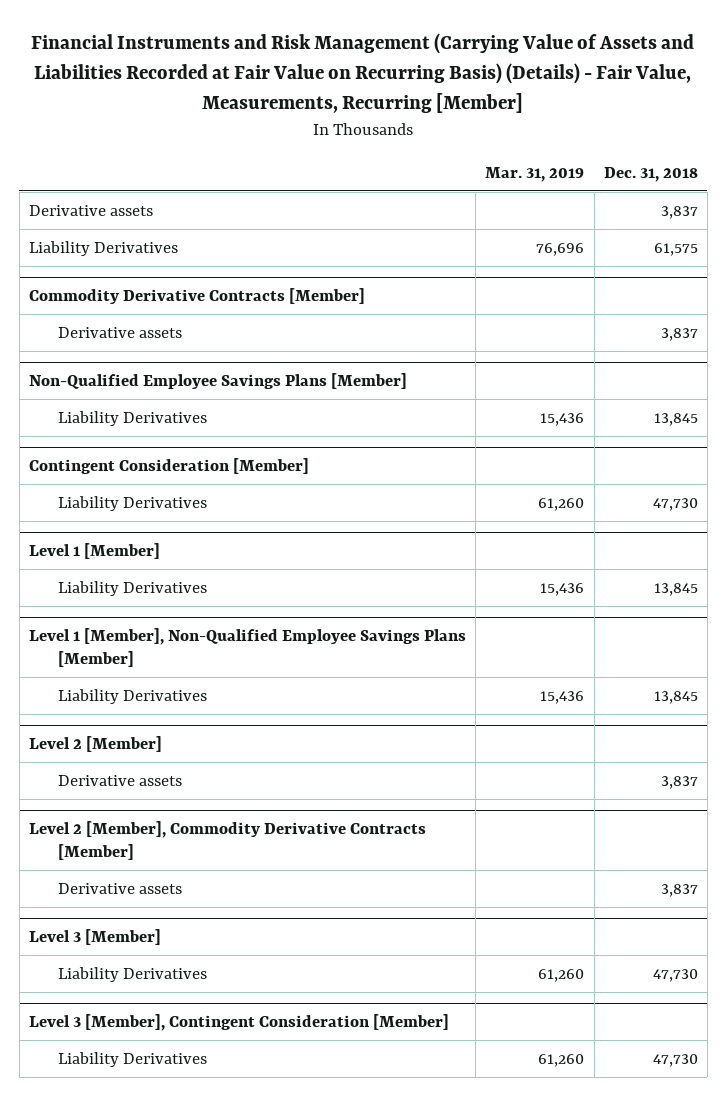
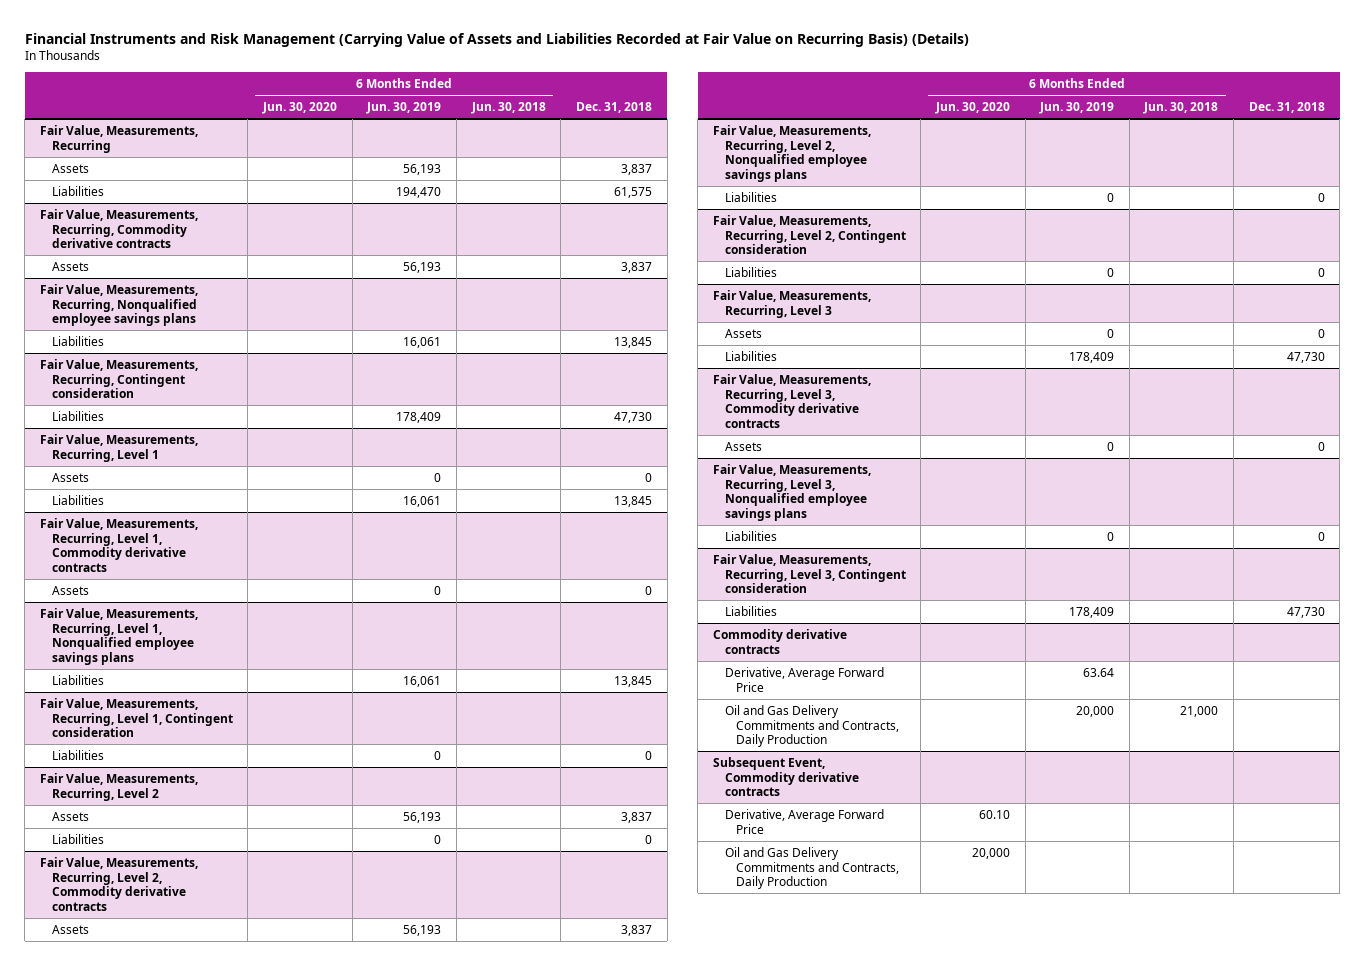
- Financial Instruments and Risk Management (Carrying Value of Assets and Liabilities Recorded at Fair Value on Recurring Basis) (Details) - Fair Value, Measurements, Recurring [Member]
+ Financial Instruments and Risk Management (Carrying Value of Assets and Liabilities Recorded at Fair Value on Recurring Basis) (Details)
- | Mar. 31, 2019 | Dec. 31, 2018
+ | 6 Months Ended Jun. 30, 2020 | 6 Months Ended Jun. 30, 2019 | 6 Months Ended Jun. 30, 2018 | Dec. 31, 2018
- Derivative assets | | 3,837
- Liability Derivatives | 76,696 | 61,575
- Commodity Derivative Contracts [Member]
- Derivative assets | | 3,837
- Non-Qualified Employee Savings Plans [Member]
- Liability Derivatives | 15,436 | 13,845
- Contingent Consideration [Member]
- Liability Derivatives | 61,260 | 47,730
- Level 1 [Member]
- Liability Derivatives | 15,436 | 13,845
- Level 1 [Member], Non-Qualified Employee Savings Plans [Member]
- Liability Derivatives | 15,436 | 13,845
- Level 2 [Member]
- Derivative assets | | 3,837
- Level 2 [Member], Commodity Derivative Contracts [Member]
- Derivative assets | | 3,837
- Level 3 [Member]
- Liability Derivatives | 61,260 | 47,730
- Level 3 [Member], Contingent Consideration [Member]
- Liability Derivatives | 61,260 | 47,730
+ Fair Value, Measurements, Recurring
+ Assets | | 56,193 | | 3,837
+ Liabilities | | 194,470 | | 61,575
+ Fair Value, Measurements, Recurring, Commodity derivative contracts
+ Assets | | 56,193 | | 3,837
+ Fair Value, Measurements, Recurring, Nonqualified employee savings plans
+ Liabilities | | 16,061 | | 13,845
+ Fair Value, Measurements, Recurring, Contingent consideration
+ Liabilities | | 178,409 | | 47,730
+ Fair Value, Measurements, Recurring, Level 1
+ Assets | | 0 | | 0
+ Liabilities | | 16,061 | | 13,845
+ Fair Value, Measurements, Recurring, Level 1, Commodity derivative contracts
+ Assets | | 0 | | 0
+ Fair Value, Measurements, Recurring, Level 1, Nonqualified employee savings plans
+ Liabilities | | 16,061 | | 13,845
+ Fair Value, Measurements, Recurring, Level 1, Contingent consideration
+ Liabilities | | 0 | | 0
+ Fair Value, Measurements, Recurring, Level 2
+ Assets | | 56,193 | | 3,837
+ Liabilities | | 0 | | 0
+ Fair Value, Measurements, Recurring, Level 2, Commodity derivative contracts
+ Assets | | 56,193 | | 3,837
+ Fair Value, Measurements, Recurring, Level 2, Nonqualified employee savings plans
+ Liabilities | | 0 | | 0
+ Fair Value, Measurements, Recurring, Level 2, Contingent consideration
+ Liabilities | | 0 | | 0
+ Fair Value, Measurements, Recurring, Level 3
+ Assets | | 0 | | 0
+ Liabilities | | 178,409 | | 47,730
+ Fair Value, Measurements, Recurring, Level 3, Commodity derivative contracts
+ Assets | | 0 | | 0
+ Fair Value, Measurements, Recurring, Level 3, Nonqualified employee savings plans
+ Liabilities | | 0 | | 0
+ Fair Value, Measurements, Recurring, Level 3, Contingent consideration
+ Liabilities | | 178,409 | | 47,730
+ Commodity derivative contracts
+ Derivative, Average Forward Price | | 63.64 | |
+ Oil and Gas Delivery Commitments and Contracts, Daily Production | | 20,000 | 21,000 |
+ Subsequent Event, Commodity derivative contracts
+ Derivative, Average Forward Price | 60.10 | | |
+ Oil and Gas Delivery Commitments and Contracts, Daily Production | 20,000 | | |

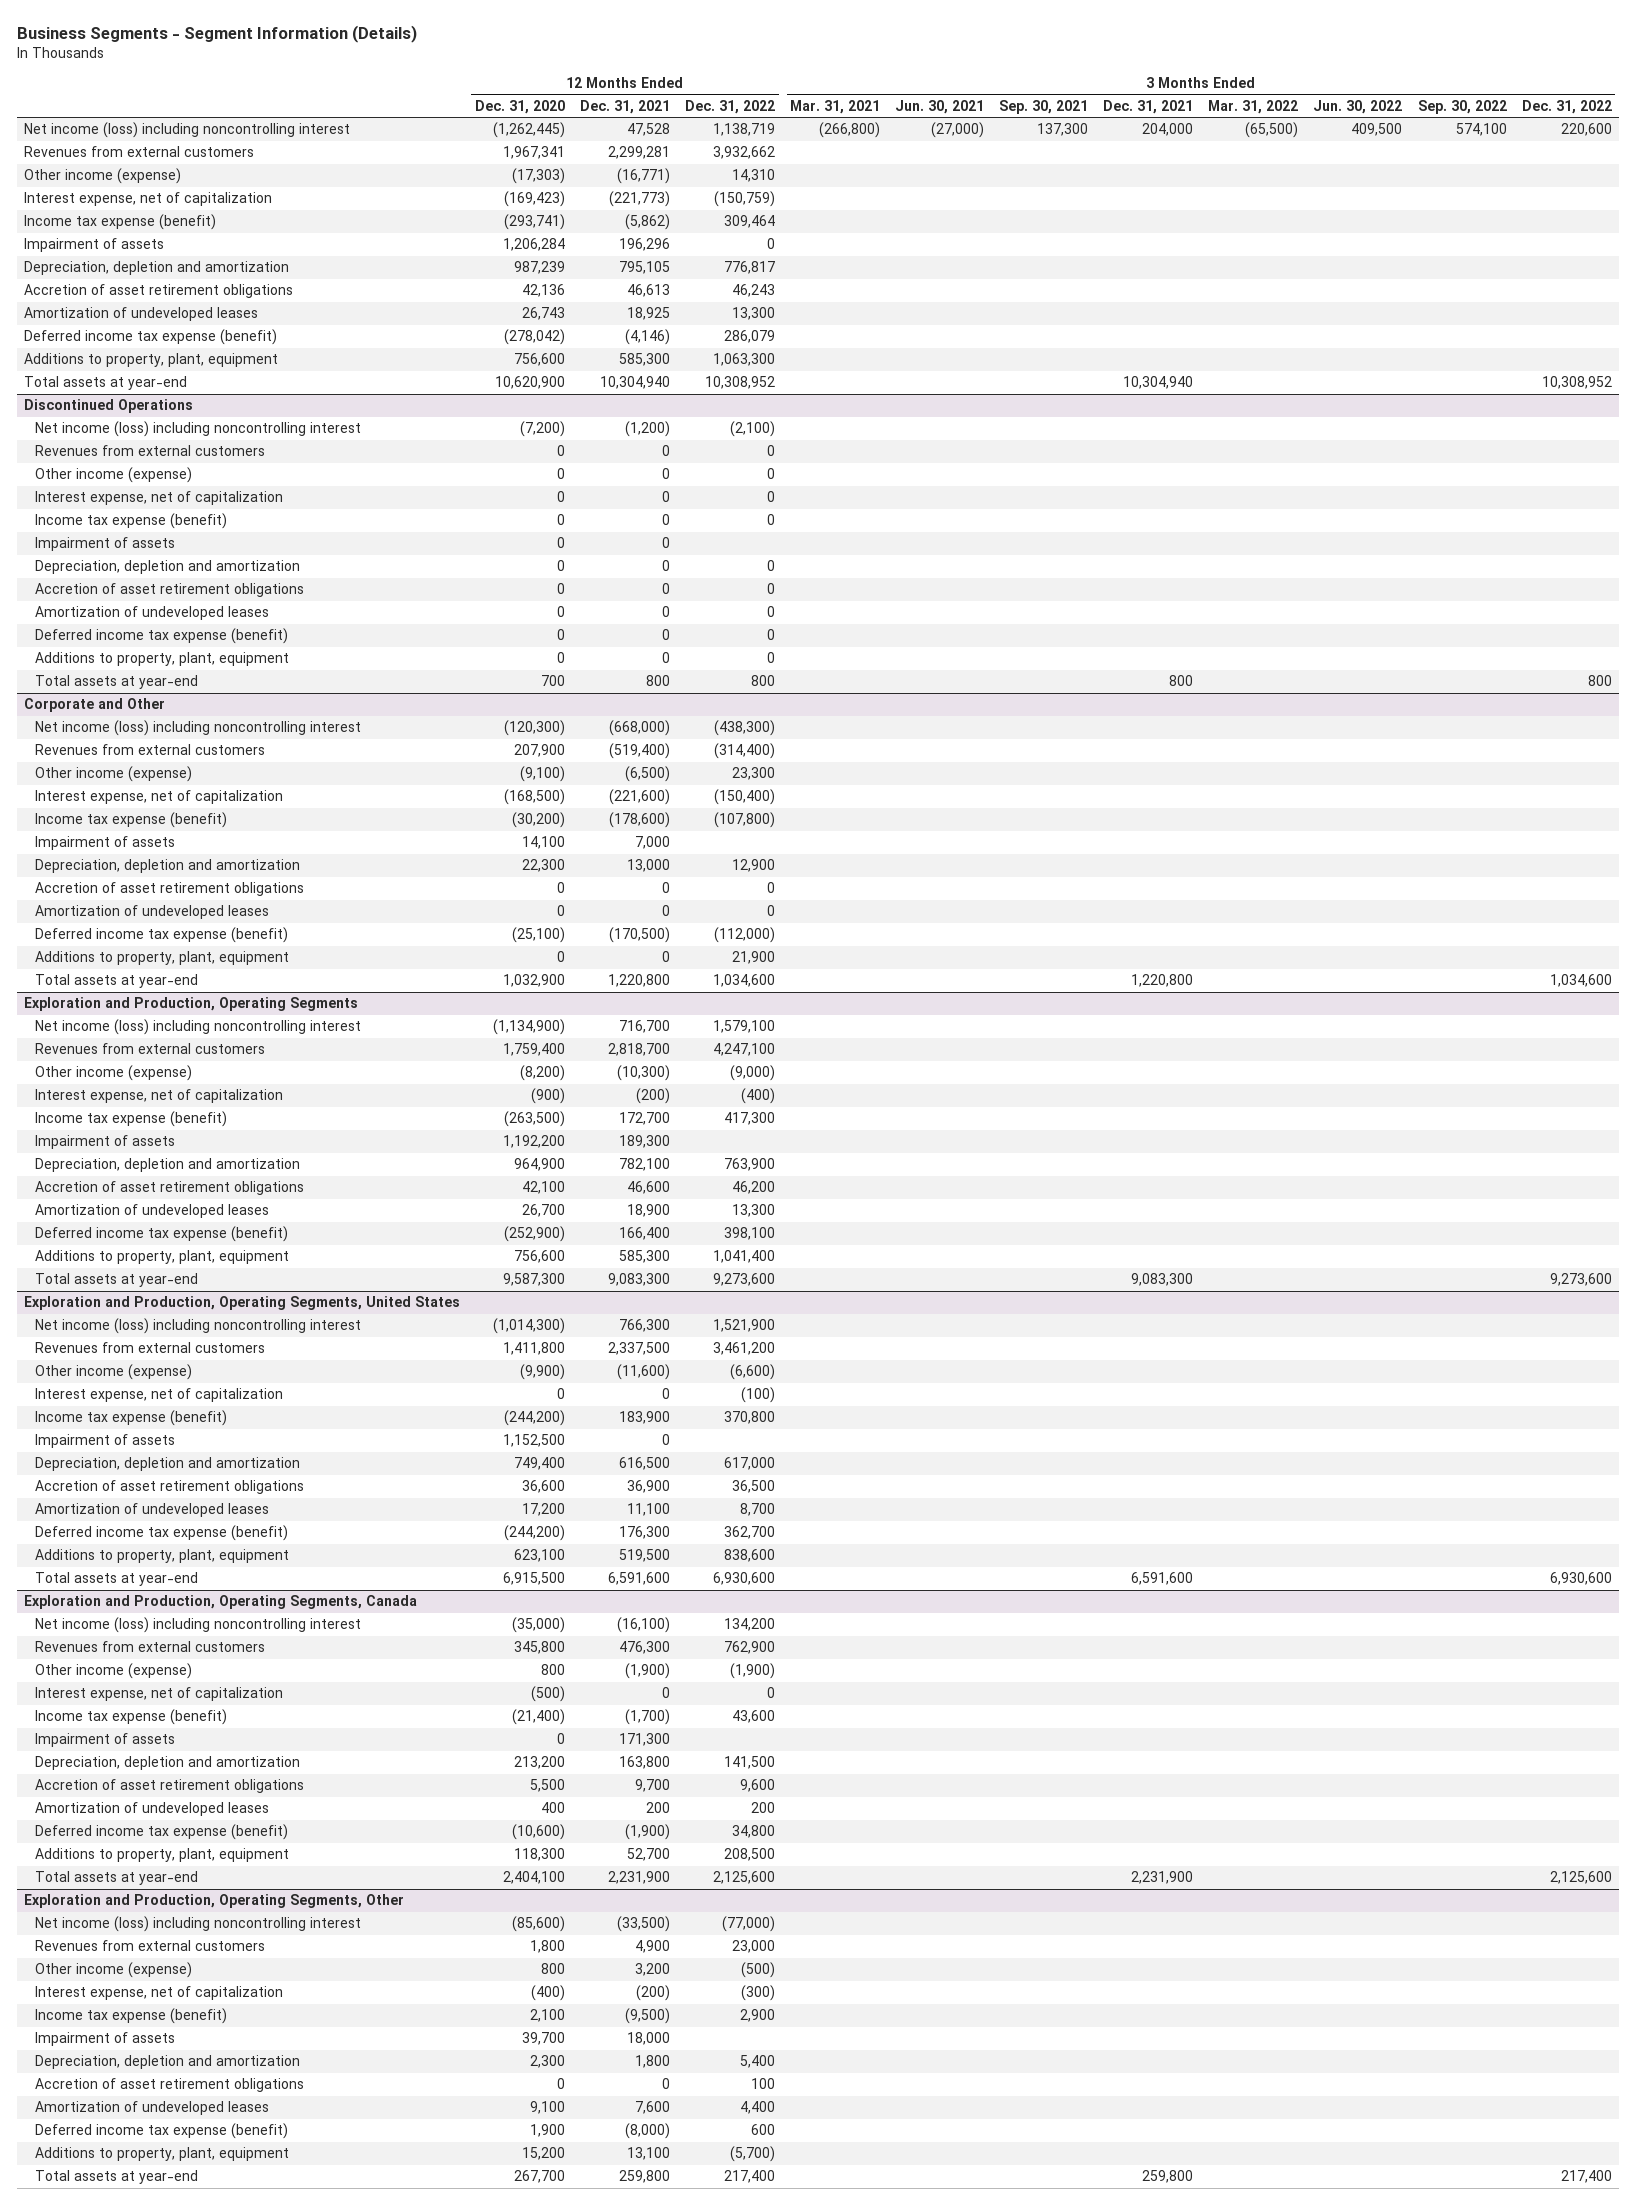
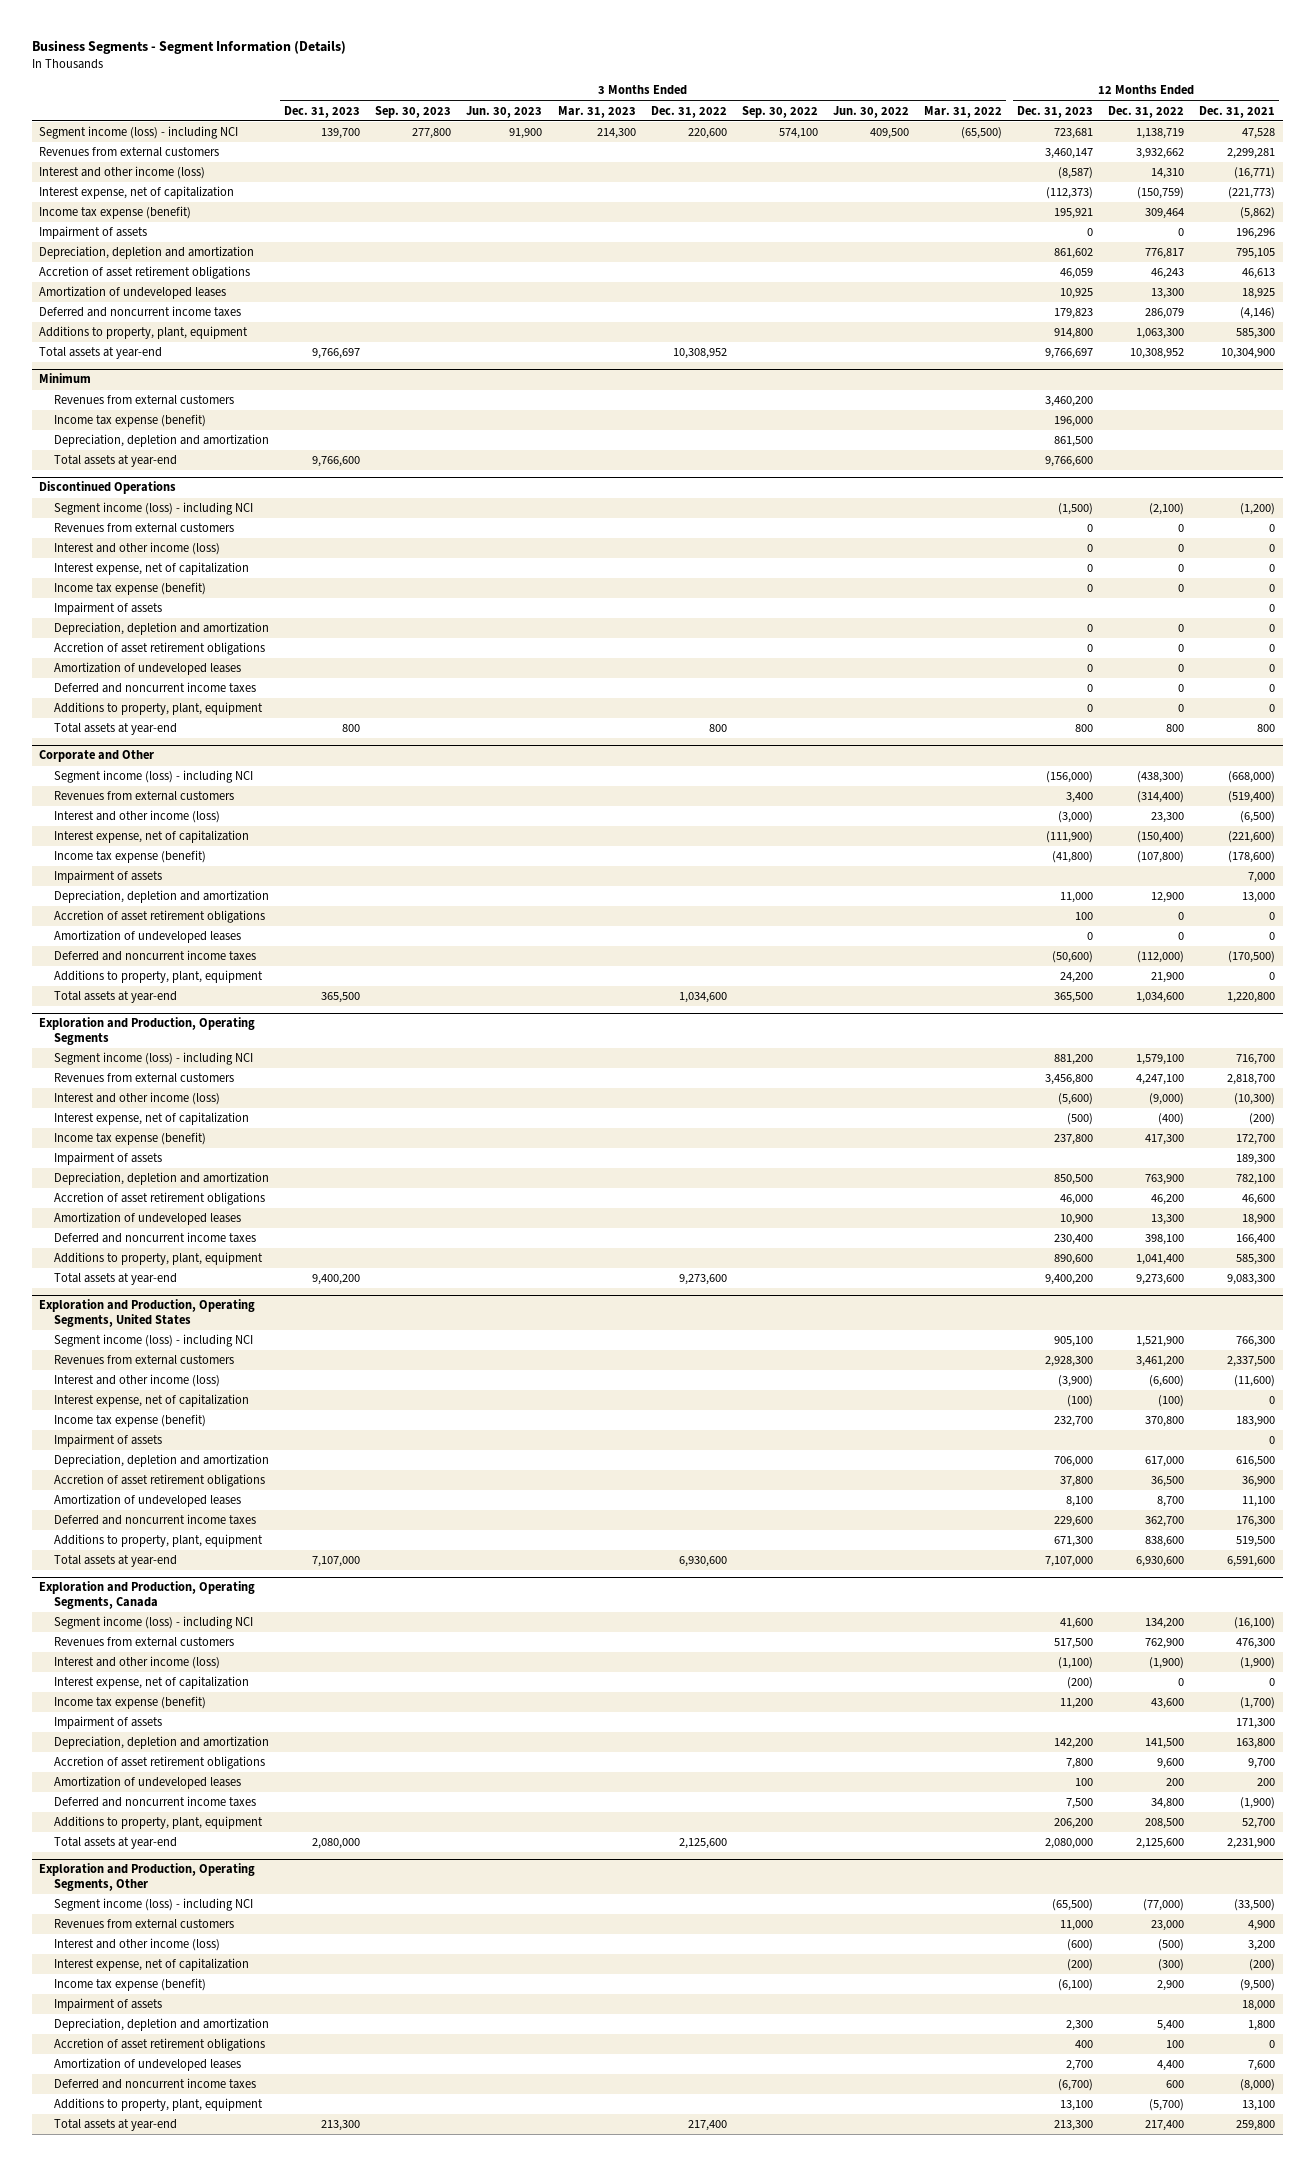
- | 12 Months Ended Dec. 31, 2020 | 12 Months Ended Dec. 31, 2021 | 12 Months Ended Dec. 31, 2022 | 3 Months Ended Mar. 31, 2021 | 3 Months Ended Jun. 30, 2021 | 3 Months Ended Sep. 30, 2021 | 3 Months Ended Dec. 31, 2021 | 3 Months Ended Mar. 31, 2022 | 3 Months Ended Jun. 30, 2022 | 3 Months Ended Sep. 30, 2022 | 3 Months Ended Dec. 31, 2022
+ | 3 Months Ended Dec. 31, 2023 | 3 Months Ended Sep. 30, 2023 | 3 Months Ended Jun. 30, 2023 | 3 Months Ended Mar. 31, 2023 | 3 Months Ended Dec. 31, 2022 | 3 Months Ended Sep. 30, 2022 | 3 Months Ended Jun. 30, 2022 | 3 Months Ended Mar. 31, 2022 | 12 Months Ended Dec. 31, 2023 | 12 Months Ended Dec. 31, 2022 | 12 Months Ended Dec. 31, 2021
- Net income (loss) including noncontrolling interest | (1,262,445) | 47,528 | 1,138,719 | (266,800) | (27,000) | 137,300 | 204,000 | (65,500) | 409,500 | 574,100 | 220,600
+ Segment income (loss) - including NCI | 139,700 | 277,800 | 91,900 | 214,300 | 220,600 | 574,100 | 409,500 | (65,500) | 723,681 | 1,138,719 | 47,528
- Other income (expense) | (17,303) | (16,771) | 14,310 | | | | | | | |
+ Interest and other income (loss) | | | | | | | | | (8,587) | 14,310 | (16,771)
- Deferred income tax expense (benefit) | (278,042) | (4,146) | 286,079 | | | | | | | |
+ Deferred and noncurrent income taxes | | | | | | | | | 179,823 | 286,079 | (4,146)
- Total assets at year-end | 10,620,900 | 10,304,940 | 10,308,952 | | | | 10,304,940 | | | | 10,308,952
+ Total assets at year-end | 9,766,697 | | | | 10,308,952 | | | | 9,766,697 | 10,308,952 | 10,304,900
+ Minimum
+ Revenues from external customers | | | | | | | | | 3,460,200 | |
+ Income tax expense (benefit) | | | | | | | | | 196,000 | |
+ Depreciation, depletion and amortization | | | | | | | | | 861,500 | |
+ Total assets at year-end | 9,766,600 | | | | | | | | 9,766,600 | |
@ Discontinued Operations
- Net income (loss) including noncontrolling interest | (7,200) | (1,200) | (2,100) | | | | | | | |
+ Segment income (loss) - including NCI | | | | | | | | | (1,500) | (2,100) | (1,200)
- Other income (expense) | 0 | 0 | 0 | | | | | | | |
+ Interest and other income (loss) | | | | | | | | | 0 | 0 | 0
- Deferred income tax expense (benefit) | 0 | 0 | 0 | | | | | | | |
+ Deferred and noncurrent income taxes | | | | | | | | | 0 | 0 | 0
@ Corporate and Other
- Net income (loss) including noncontrolling interest | (120,300) | (668,000) | (438,300) | | | | | | | |
+ Segment income (loss) - including NCI | | | | | | | | | (156,000) | (438,300) | (668,000)
- Other income (expense) | (9,100) | (6,500) | 23,300 | | | | | | | |
+ Interest and other income (loss) | | | | | | | | | (3,000) | 23,300 | (6,500)
- Deferred income tax expense (benefit) | (25,100) | (170,500) | (112,000) | | | | | | | |
+ Deferred and noncurrent income taxes | | | | | | | | | (50,600) | (112,000) | (170,500)
@ Exploration and Production, Operating Segments
- Net income (loss) including noncontrolling interest | (1,134,900) | 716,700 | 1,579,100 | | | | | | | |
+ Segment income (loss) - including NCI | | | | | | | | | 881,200 | 1,579,100 | 716,700
- Other income (expense) | (8,200) | (10,300) | (9,000) | | | | | | | |
+ Interest and other income (loss) | | | | | | | | | (5,600) | (9,000) | (10,300)
- Deferred income tax expense (benefit) | (252,900) | 166,400 | 398,100 | | | | | | | |
+ Deferred and noncurrent income taxes | | | | | | | | | 230,400 | 398,100 | 166,400
@ Exploration and Production, Operating Segments, United States
- Net income (loss) including noncontrolling interest | (1,014,300) | 766,300 | 1,521,900 | | | | | | | |
+ Segment income (loss) - including NCI | | | | | | | | | 905,100 | 1,521,900 | 766,300
- Other income (expense) | (9,900) | (11,600) | (6,600) | | | | | | | |
+ Interest and other income (loss) | | | | | | | | | (3,900) | (6,600) | (11,600)
- Deferred income tax expense (benefit) | (244,200) | 176,300 | 362,700 | | | | | | | |
+ Deferred and noncurrent income taxes | | | | | | | | | 229,600 | 362,700 | 176,300
@ Exploration and Production, Operating Segments, Canada
- Net income (loss) including noncontrolling interest | (35,000) | (16,100) | 134,200 | | | | | | | |
+ Segment income (loss) - including NCI | | | | | | | | | 41,600 | 134,200 | (16,100)
- Other income (expense) | 800 | (1,900) | (1,900) | | | | | | | |
+ Interest and other income (loss) | | | | | | | | | (1,100) | (1,900) | (1,900)
- Deferred income tax expense (benefit) | (10,600) | (1,900) | 34,800 | | | | | | | |
+ Deferred and noncurrent income taxes | | | | | | | | | 7,500 | 34,800 | (1,900)
@ Exploration and Production, Operating Segments, Other
- Net income (loss) including noncontrolling interest | (85,600) | (33,500) | (77,000) | | | | | | | |
+ Segment income (loss) - including NCI | | | | | | | | | (65,500) | (77,000) | (33,500)
- Other income (expense) | 800 | 3,200 | (500) | | | | | | | |
+ Interest and other income (loss) | | | | | | | | | (600) | (500) | 3,200
- Deferred income tax expense (benefit) | 1,900 | (8,000) | 600 | | | | | | | |
+ Deferred and noncurrent income taxes | | | | | | | | | (6,700) | 600 | (8,000)

